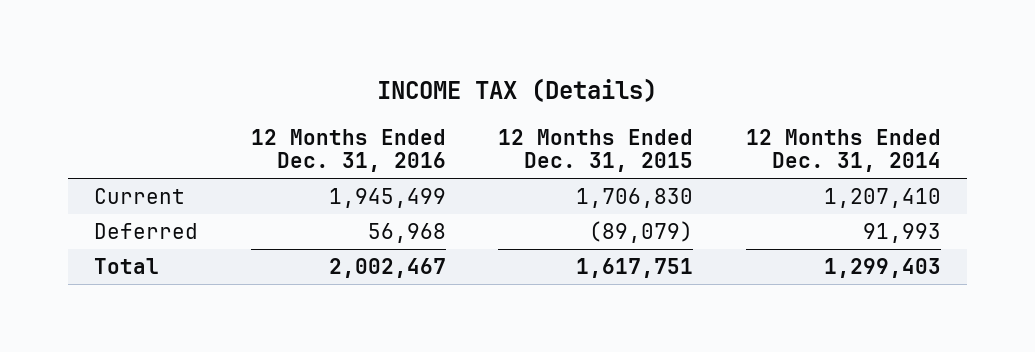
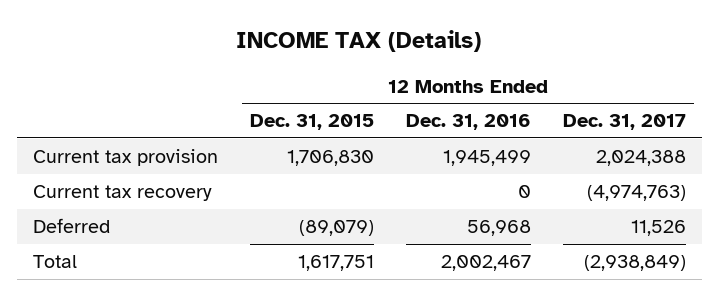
- | 12 Months Ended Dec. 31, 2016 | 12 Months Ended Dec. 31, 2015 | 12 Months Ended Dec. 31, 2014
+ | 12 Months Ended Dec. 31, 2015 | 12 Months Ended Dec. 31, 2016 | 12 Months Ended Dec. 31, 2017
- Current | 1,945,499 | 1,706,830 | 1,207,410
+ Current tax provision | 1,706,830 | 1,945,499 | 2,024,388
+ Current tax recovery | | 0 | (4,974,763)

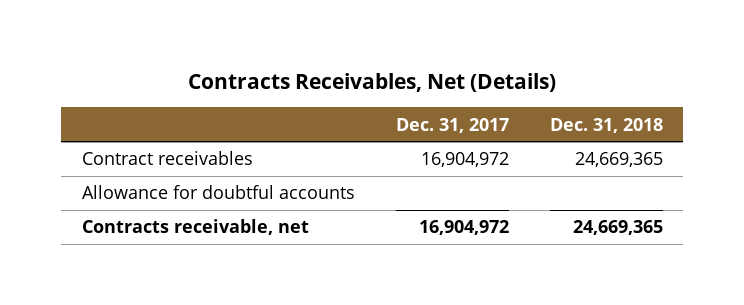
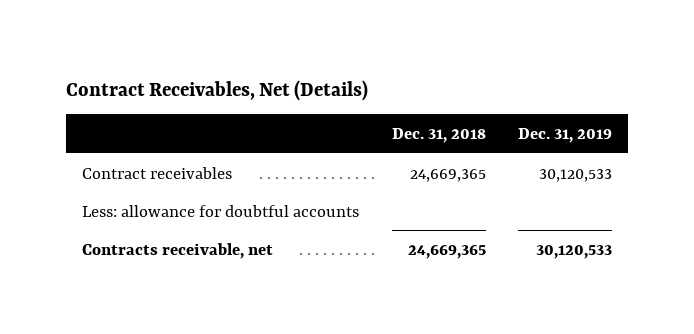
- Contracts Receivables, Net (Details)
+ Contract Receivables, Net (Details)
- | Dec. 31, 2017 | Dec. 31, 2018
+ | Dec. 31, 2018 | Dec. 31, 2019
- Allowance for doubtful accounts
+ Less: allowance for doubtful accounts

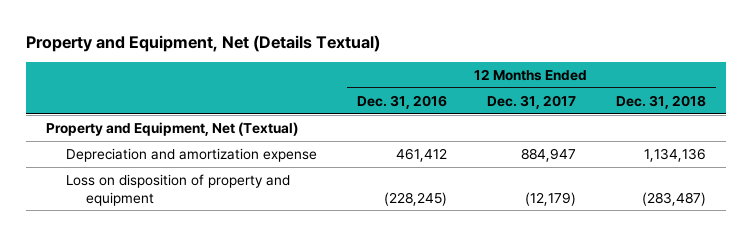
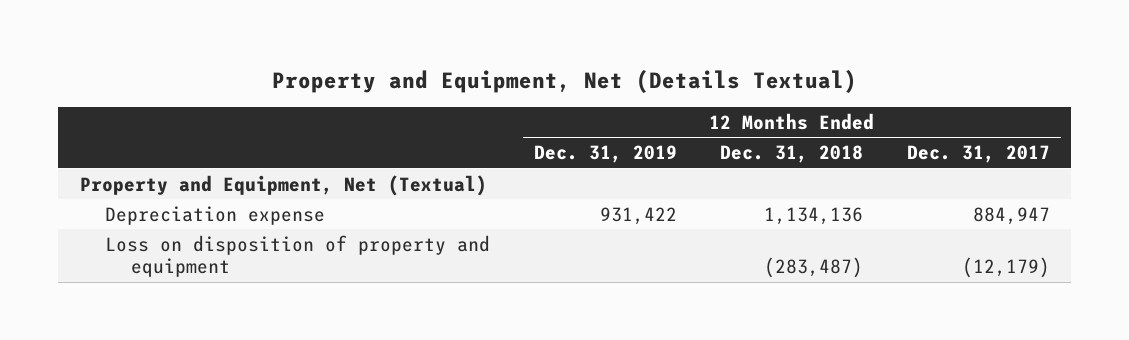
- | 12 Months Ended Dec. 31, 2016 | 12 Months Ended Dec. 31, 2017 | 12 Months Ended Dec. 31, 2018
+ | 12 Months Ended Dec. 31, 2019 | 12 Months Ended Dec. 31, 2018 | 12 Months Ended Dec. 31, 2017
- Depreciation and amortization expense | 461,412 | 884,947 | 1,134,136
+ Depreciation expense | 931,422 | 1,134,136 | 884,947

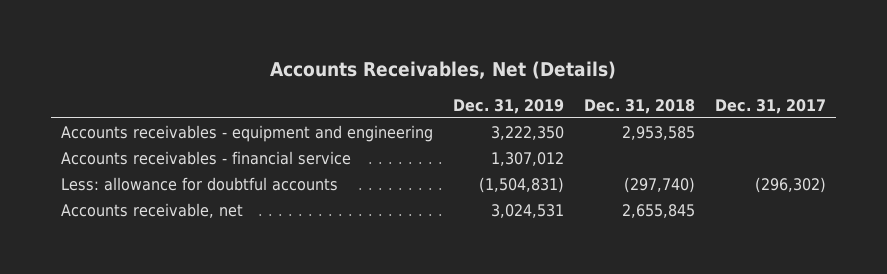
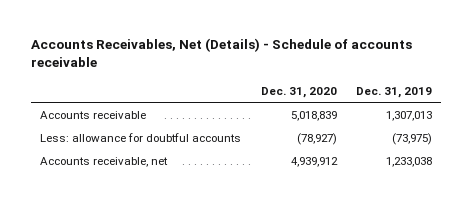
- Accounts Receivables, Net (Details)
+ Accounts Receivables, Net (Details) - Schedule of accounts receivable
- | Dec. 31, 2019 | Dec. 31, 2018 | Dec. 31, 2017
+ | Dec. 31, 2020 | Dec. 31, 2019
- Accounts receivables - equipment and engineering | 3,222,350 | 2,953,585 |
- Accounts receivables - financial service | 1,307,012 | |
- Less: allowance for doubtful accounts | (1,504,831) | (297,740) | (296,302)
- Accounts receivable, net | 3,024,531 | 2,655,845 |
+ Accounts receivable | 5,018,839 | 1,307,013
+ Less: allowance for doubtful accounts | (78,927) | (73,975)
+ Accounts receivable, net | 4,939,912 | 1,233,038

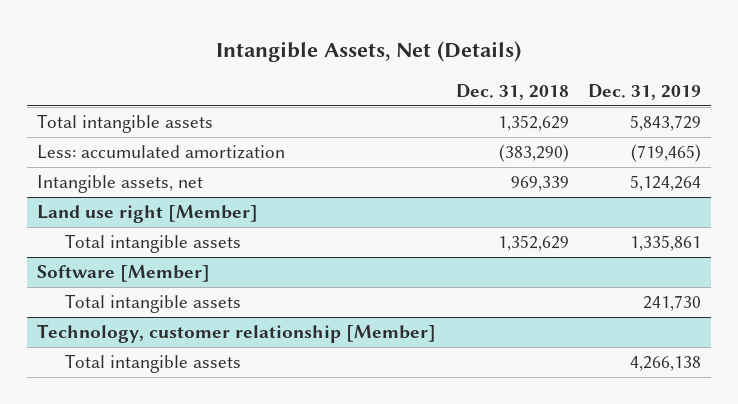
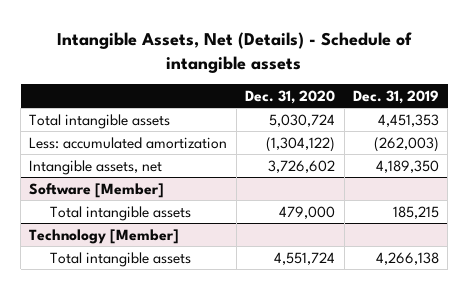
- Intangible Assets, Net (Details)
+ Intangible Assets, Net (Details) - Schedule of intangible assets
- | Dec. 31, 2018 | Dec. 31, 2019
+ | Dec. 31, 2020 | Dec. 31, 2019
- Total intangible assets | 1,352,629 | 5,843,729
- Less: accumulated amortization | (383,290) | (719,465)
- Intangible assets, net | 969,339 | 5,124,264
- Land use right [Member]
- Total intangible assets | 1,352,629 | 1,335,861
+ Total intangible assets | 5,030,724 | 4,451,353
+ Less: accumulated amortization | (1,304,122) | (262,003)
+ Intangible assets, net | 3,726,602 | 4,189,350
@ Software [Member]
- Total intangible assets | | 241,730
- Technology, customer relationship [Member]
@ Software [Member]
+ Total intangible assets | 479,000 | 185,215
+ Technology [Member]

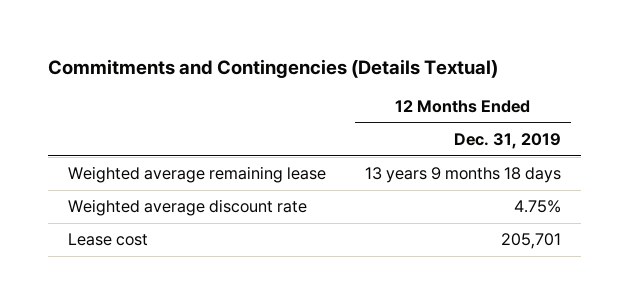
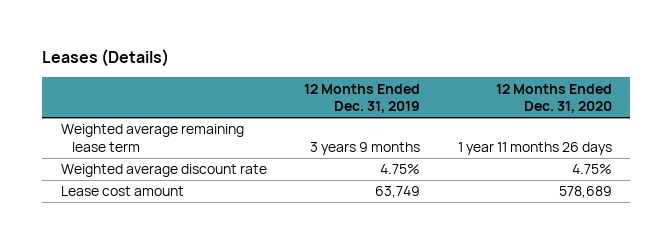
- Commitments and Contingencies (Details Textual)
+ Leases (Details)
- | 12 Months Ended Dec. 31, 2019
+ | 12 Months Ended Dec. 31, 2019 | 12 Months Ended Dec. 31, 2020
- Weighted average remaining lease | 13 years 9 months 18 days
+ Weighted average remaining lease term | 3 years 9 months | 1 year 11 months 26 days
- Lease cost | 205,701
+ Lease cost amount | 63,749 | 578,689

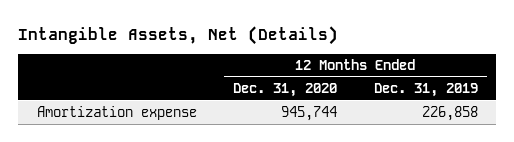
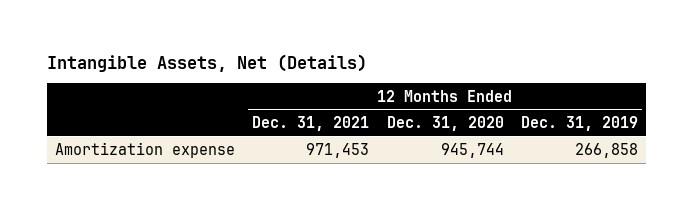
- | 12 Months Ended Dec. 31, 2020 | 12 Months Ended Dec. 31, 2019
+ | 12 Months Ended Dec. 31, 2021 | 12 Months Ended Dec. 31, 2020 | 12 Months Ended Dec. 31, 2019
- Amortization expense | 945,744 | 226,858
+ Amortization expense | 971,453 | 945,744 | 266,858

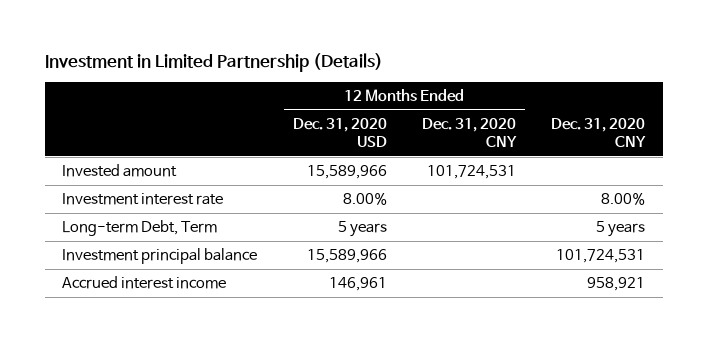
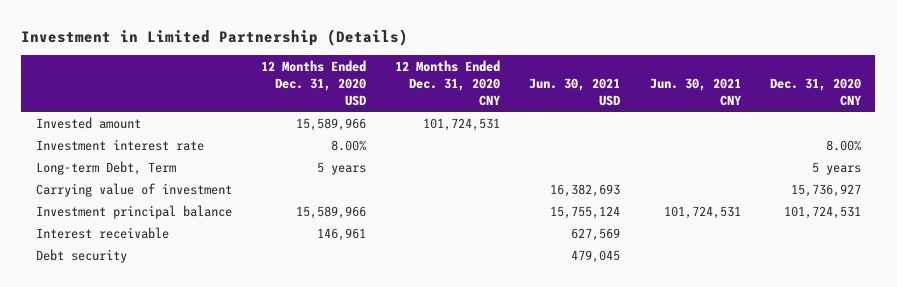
- | 12 Months Ended Dec. 31, 2020 USD | 12 Months Ended Dec. 31, 2020 CNY | Dec. 31, 2020 CNY
+ | 12 Months Ended Dec. 31, 2020 USD | 12 Months Ended Dec. 31, 2020 CNY | Jun. 30, 2021 USD | Jun. 30, 2021 CNY | Dec. 31, 2020 CNY
+ Carrying value of investment | | | 16,382,693 | | 15,736,927
- Accrued interest income | 146,961 | | 958,921
+ Interest receivable | 146,961 | | 627,569 | |
+ Debt security | | | 479,045 | |

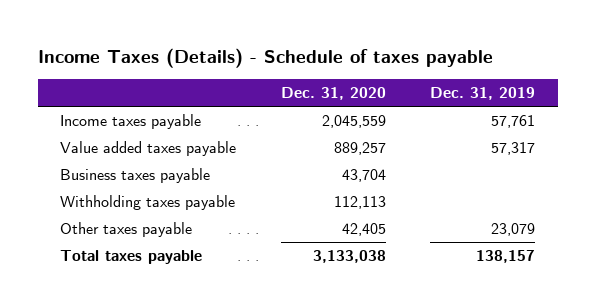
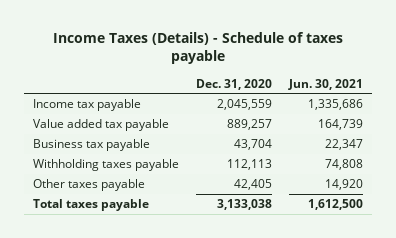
- | Dec. 31, 2020 | Dec. 31, 2019
+ | Dec. 31, 2020 | Jun. 30, 2021
- Income taxes payable | 2,045,559 | 57,761
- Value added taxes payable | 889,257 | 57,317
- Business taxes payable | 43,704 |
+ Income tax payable | 2,045,559 | 1,335,686
+ Value added tax payable | 889,257 | 164,739
+ Business tax payable | 43,704 | 22,347

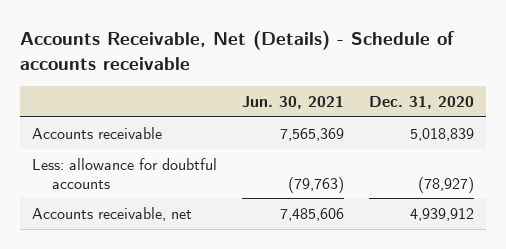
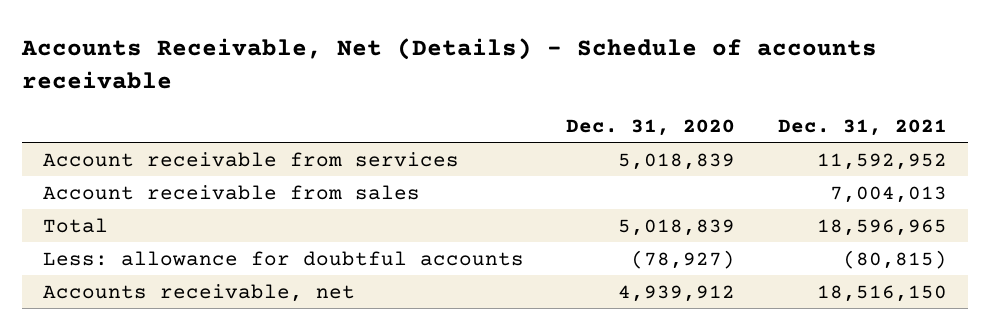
- | Jun. 30, 2021 | Dec. 31, 2020
+ | Dec. 31, 2020 | Dec. 31, 2021
- Accounts receivable | 7,565,369 | 5,018,839
+ Account receivable from services | 5,018,839 | 11,592,952
+ Account receivable from sales | | 7,004,013
+ Total | 5,018,839 | 18,596,965

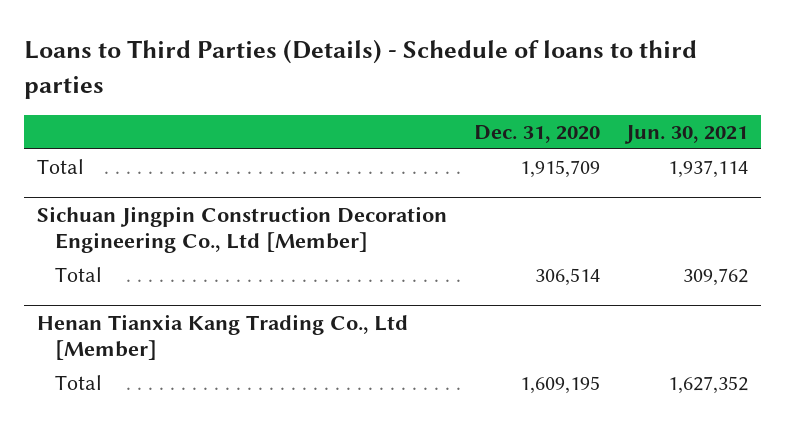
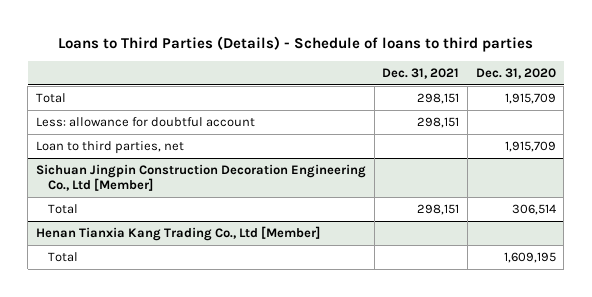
- | Dec. 31, 2020 | Jun. 30, 2021
+ | Dec. 31, 2021 | Dec. 31, 2020
+ Less: allowance for doubtful account | 298,151 |
+ Loan to third parties, net | | 1,915,709

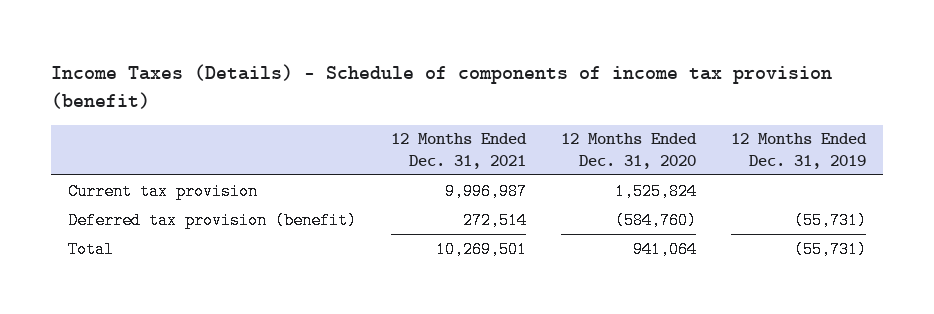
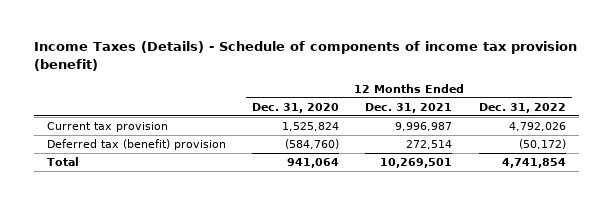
- | 12 Months Ended Dec. 31, 2021 | 12 Months Ended Dec. 31, 2020 | 12 Months Ended Dec. 31, 2019
+ | 12 Months Ended Dec. 31, 2020 | 12 Months Ended Dec. 31, 2021 | 12 Months Ended Dec. 31, 2022
- Deferred tax provision (benefit) | 272,514 | (584,760) | (55,731)
+ Deferred tax (benefit) provision | (584,760) | 272,514 | (50,172)

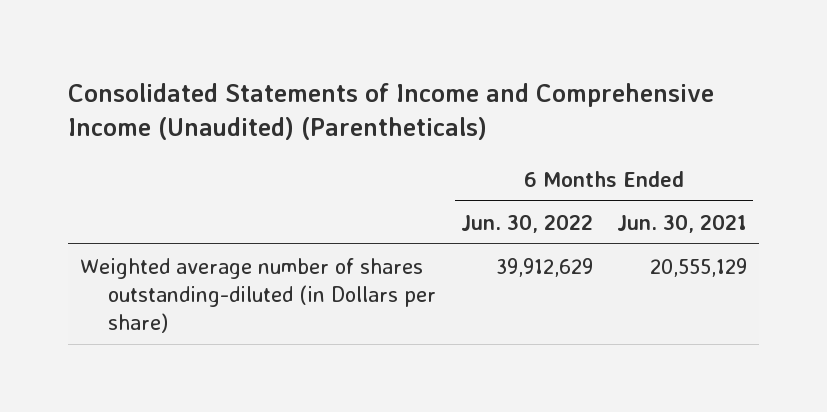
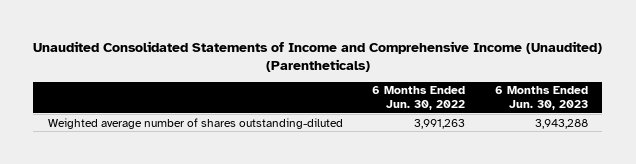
- Consolidated Statements of Income and Comprehensive Income (Unaudited) (Parentheticals)
+ Unaudited Consolidated Statements of Income and Comprehensive Income (Unaudited) (Parentheticals)
- | 6 Months Ended Jun. 30, 2022 | 6 Months Ended Jun. 30, 2021
+ | 6 Months Ended Jun. 30, 2022 | 6 Months Ended Jun. 30, 2023
- Weighted average number of shares outstanding-diluted (in Dollars per share) | 39,912,629 | 20,555,129
+ Weighted average number of shares outstanding-diluted | 3,991,263 | 3,943,288

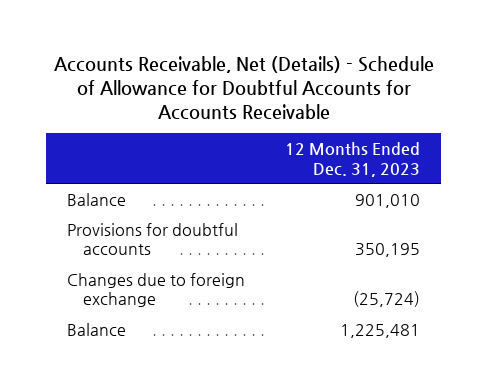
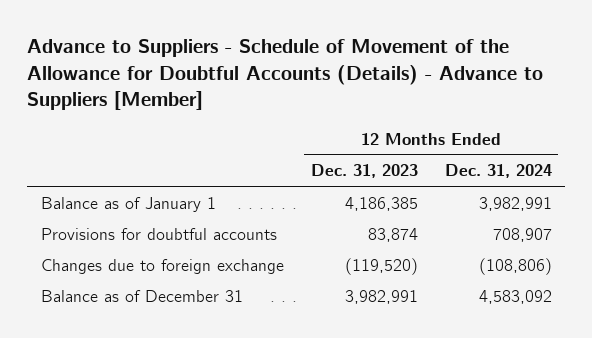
- Accounts Receivable, Net (Details) - Schedule of Allowance for Doubtful Accounts for Accounts Receivable
+ Advance to Suppliers - Schedule of Movement of the Allowance for Doubtful Accounts (Details) - Advance to Suppliers [Member]
- | 12 Months Ended Dec. 31, 2023
+ | 12 Months Ended Dec. 31, 2023 | 12 Months Ended Dec. 31, 2024
- Balance | 901,010
- Provisions for doubtful accounts | 350,195
- Changes due to foreign exchange | (25,724)
- Balance | 1,225,481
+ Balance as of January 1 | 4,186,385 | 3,982,991
+ Provisions for doubtful accounts | 83,874 | 708,907
+ Changes due to foreign exchange | (119,520) | (108,806)
+ Balance as of December 31 | 3,982,991 | 4,583,092

